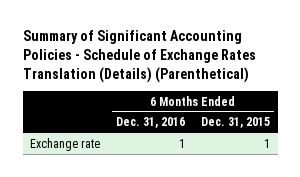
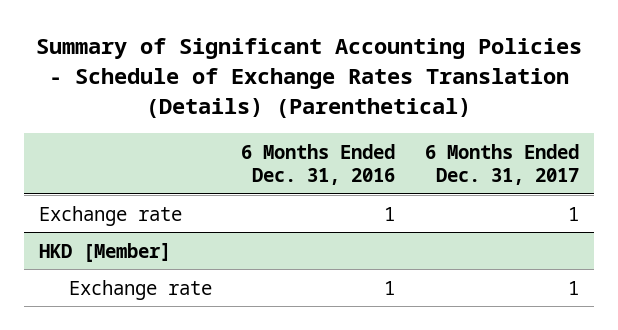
- | 6 Months Ended Dec. 31, 2016 | 6 Months Ended Dec. 31, 2015
+ | 6 Months Ended Dec. 31, 2016 | 6 Months Ended Dec. 31, 2017
+ HKD [Member]
+ Exchange rate | 1 | 1

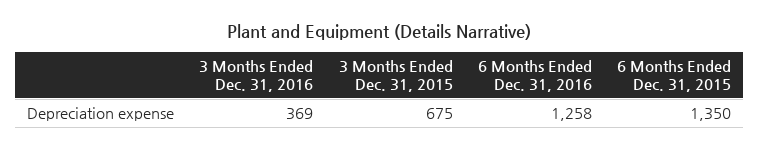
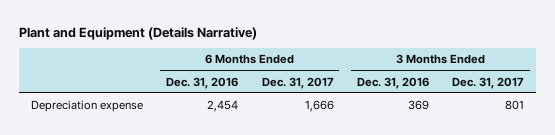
- | 3 Months Ended Dec. 31, 2016 | 3 Months Ended Dec. 31, 2015 | 6 Months Ended Dec. 31, 2016 | 6 Months Ended Dec. 31, 2015
+ | 6 Months Ended Dec. 31, 2016 | 6 Months Ended Dec. 31, 2017 | 3 Months Ended Dec. 31, 2016 | 3 Months Ended Dec. 31, 2017
- Depreciation expense | 369 | 675 | 1,258 | 1,350
+ Depreciation expense | 2,454 | 1,666 | 369 | 801

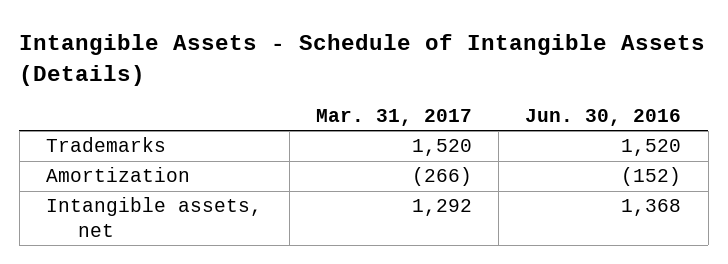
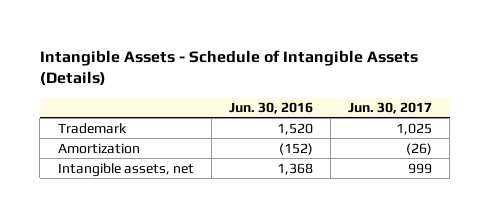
- | Mar. 31, 2017 | Jun. 30, 2016
+ | Jun. 30, 2016 | Jun. 30, 2017
- Trademarks | 1,520 | 1,520
+ Trademark | 1,520 | 1,025

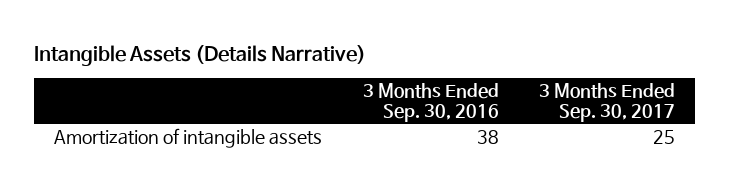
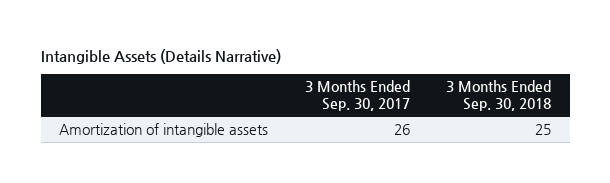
- | 3 Months Ended Sep. 30, 2016 | 3 Months Ended Sep. 30, 2017
+ | 3 Months Ended Sep. 30, 2017 | 3 Months Ended Sep. 30, 2018
- Amortization of intangible assets | 38 | 25
+ Amortization of intangible assets | 26 | 25

